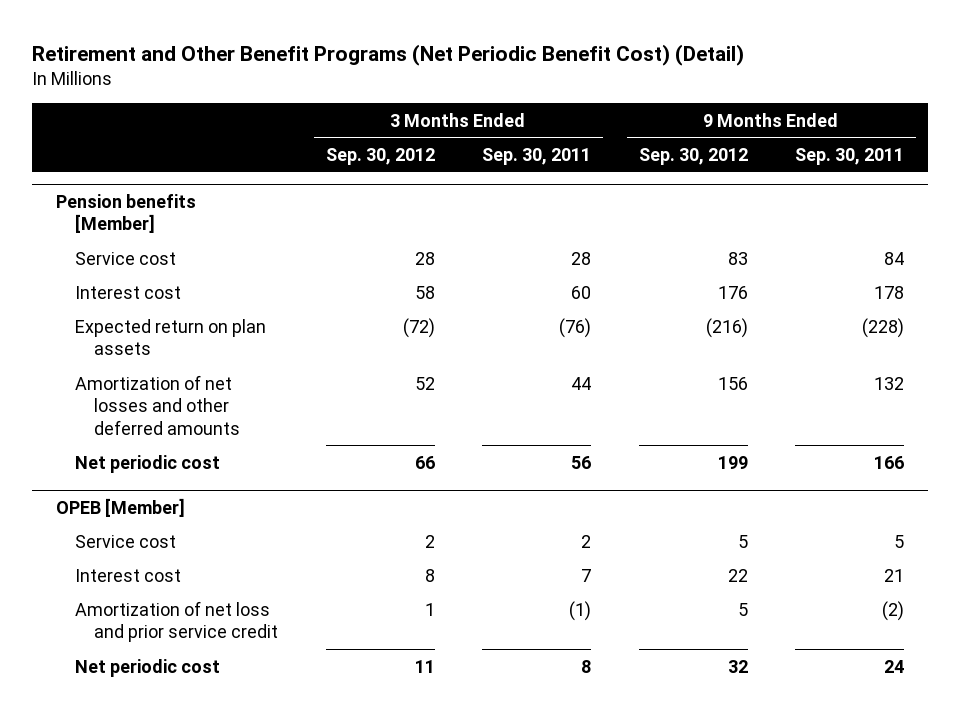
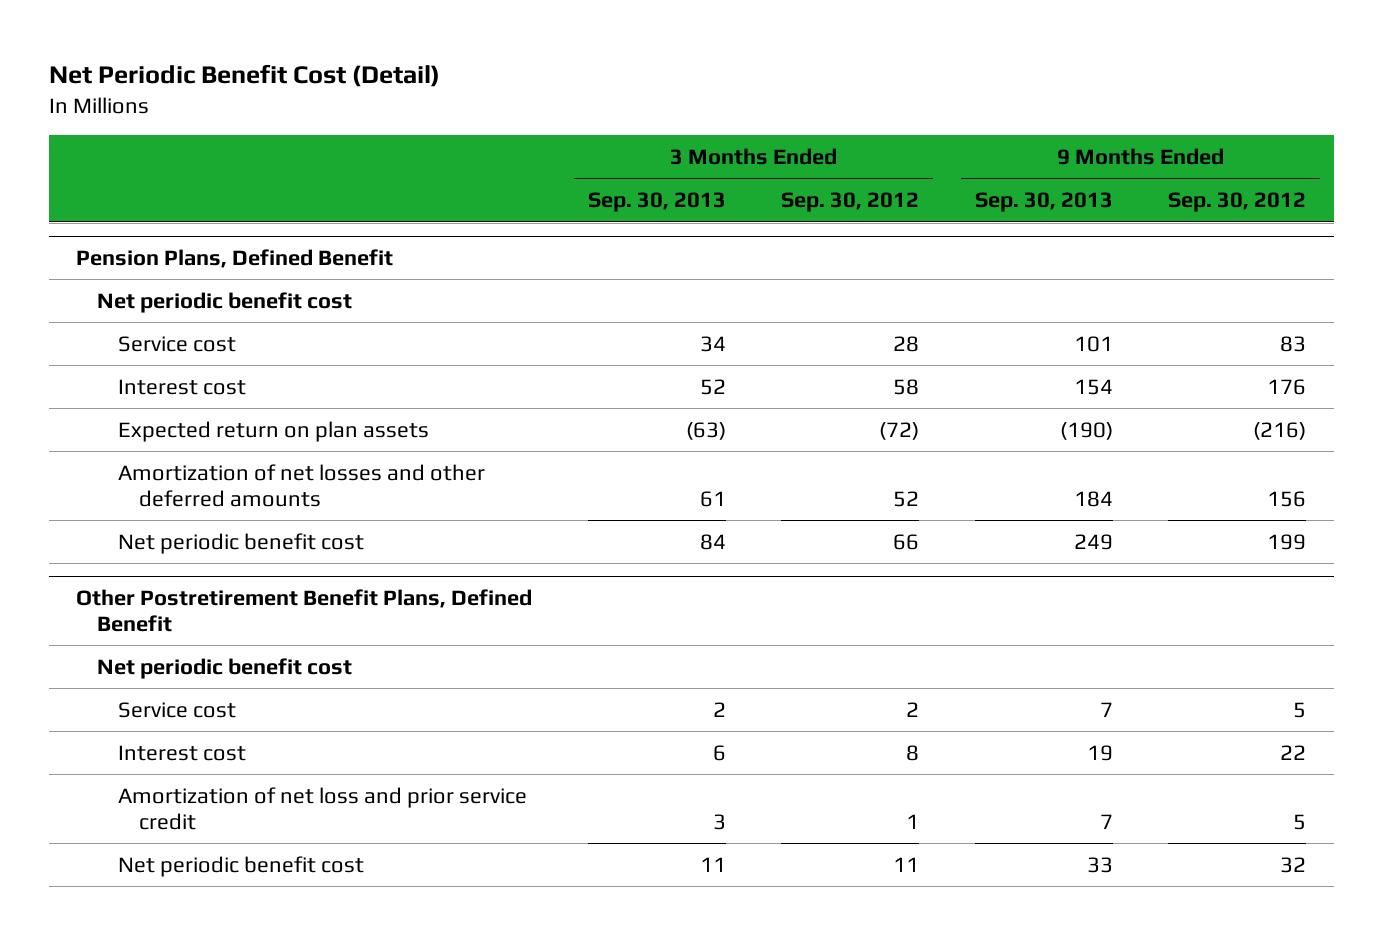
- Retirement and Other Benefit Programs (Net Periodic Benefit Cost) (Detail)
+ Net Periodic Benefit Cost (Detail)
- | 3 Months Ended Sep. 30, 2012 | 3 Months Ended Sep. 30, 2011 | 9 Months Ended Sep. 30, 2012 | 9 Months Ended Sep. 30, 2011
+ | 3 Months Ended Sep. 30, 2013 | 3 Months Ended Sep. 30, 2012 | 9 Months Ended Sep. 30, 2013 | 9 Months Ended Sep. 30, 2012
- Pension benefits [Member]
+ Pension Plans, Defined Benefit
+ Net periodic benefit cost
- Net periodic cost | 66 | 56 | 199 | 166
- OPEB [Member]
+ Net periodic benefit cost | 84 | 66 | 249 | 199
+ Other Postretirement Benefit Plans, Defined Benefit
+ Net periodic benefit cost
- Net periodic cost | 11 | 8 | 32 | 24
+ Net periodic benefit cost | 11 | 11 | 33 | 32

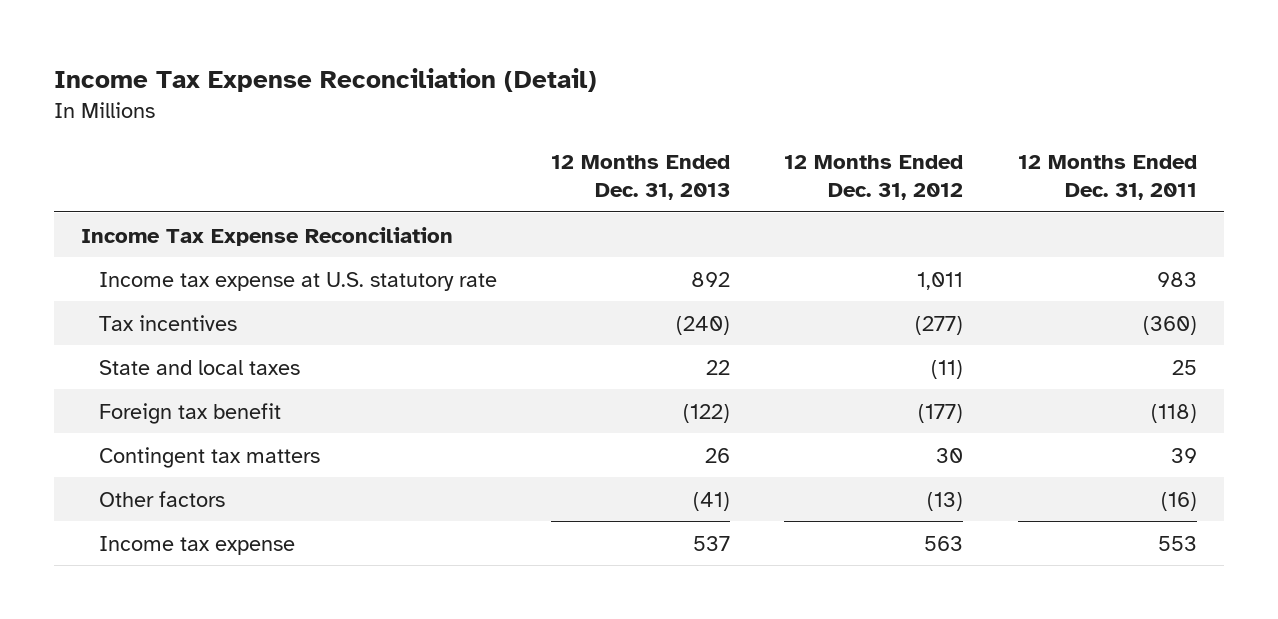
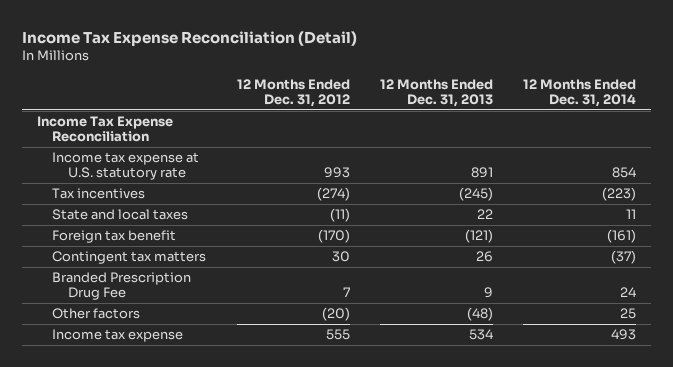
- | 12 Months Ended Dec. 31, 2013 | 12 Months Ended Dec. 31, 2012 | 12 Months Ended Dec. 31, 2011
+ | 12 Months Ended Dec. 31, 2012 | 12 Months Ended Dec. 31, 2013 | 12 Months Ended Dec. 31, 2014
- Income tax expense at U.S. statutory rate | 892 | 1,011 | 983
- Tax incentives | (240) | (277) | (360)
+ Income tax expense at U.S. statutory rate | 993 | 891 | 854
+ Tax incentives | (274) | (245) | (223)
- Foreign tax benefit | (122) | (177) | (118)
+ Foreign tax benefit | (170) | (121) | (161)
- Other factors | (41) | (13) | (16)
- Income tax expense | 537 | 563 | 553
+ Branded Prescription Drug Fee | 7 | 9 | 24
+ Other factors | (20) | (48) | 25
+ Income tax expense | 555 | 534 | 493

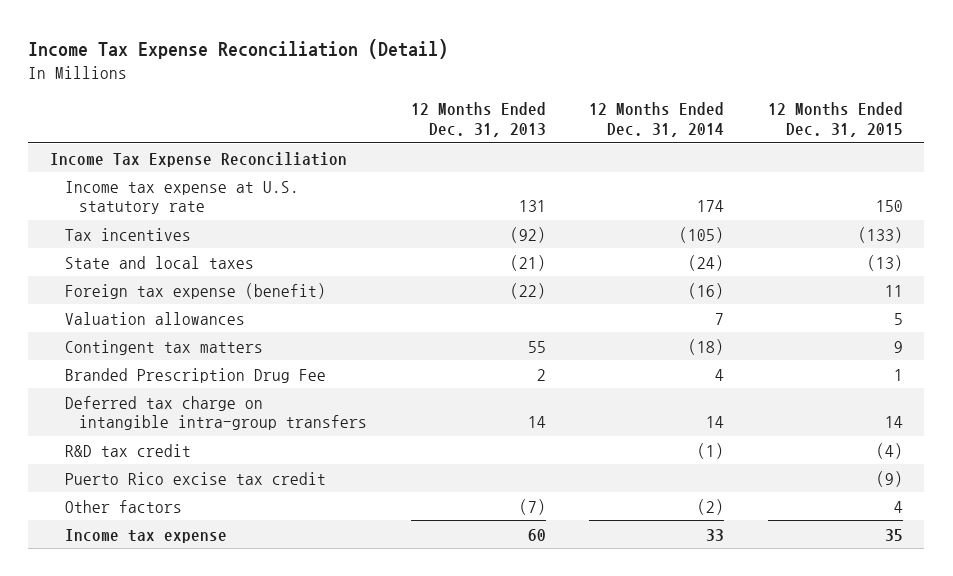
- | 12 Months Ended Dec. 31, 2012 | 12 Months Ended Dec. 31, 2013 | 12 Months Ended Dec. 31, 2014
+ | 12 Months Ended Dec. 31, 2013 | 12 Months Ended Dec. 31, 2014 | 12 Months Ended Dec. 31, 2015
- Income tax expense at U.S. statutory rate | 993 | 891 | 854
- Tax incentives | (274) | (245) | (223)
- State and local taxes | (11) | 22 | 11
- Foreign tax benefit | (170) | (121) | (161)
- Contingent tax matters | 30 | 26 | (37)
- Branded Prescription Drug Fee | 7 | 9 | 24
- Other factors | (20) | (48) | 25
- Income tax expense | 555 | 534 | 493
+ Income tax expense at U.S. statutory rate | 131 | 174 | 150
+ Tax incentives | (92) | (105) | (133)
+ State and local taxes | (21) | (24) | (13)
+ Foreign tax expense (benefit) | (22) | (16) | 11
+ Valuation allowances | | 7 | 5
+ Contingent tax matters | 55 | (18) | 9
+ Branded Prescription Drug Fee | 2 | 4 | 1
+ Deferred tax charge on intangible intra-group transfers | 14 | 14 | 14
+ R&D tax credit | | (1) | (4)
+ Puerto Rico excise tax credit | | | (9)
+ Other factors | (7) | (2) | 4
+ Income tax expense | 60 | 33 | 35

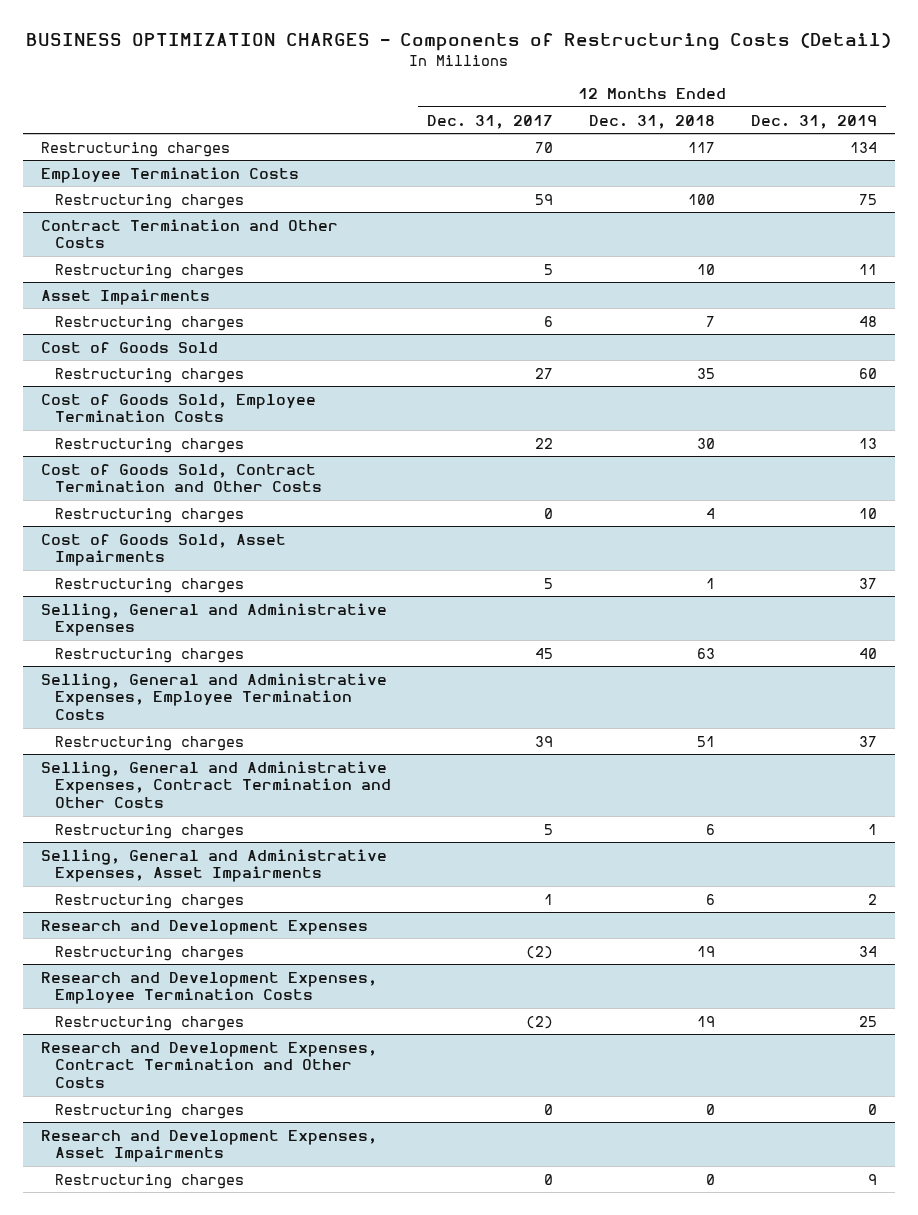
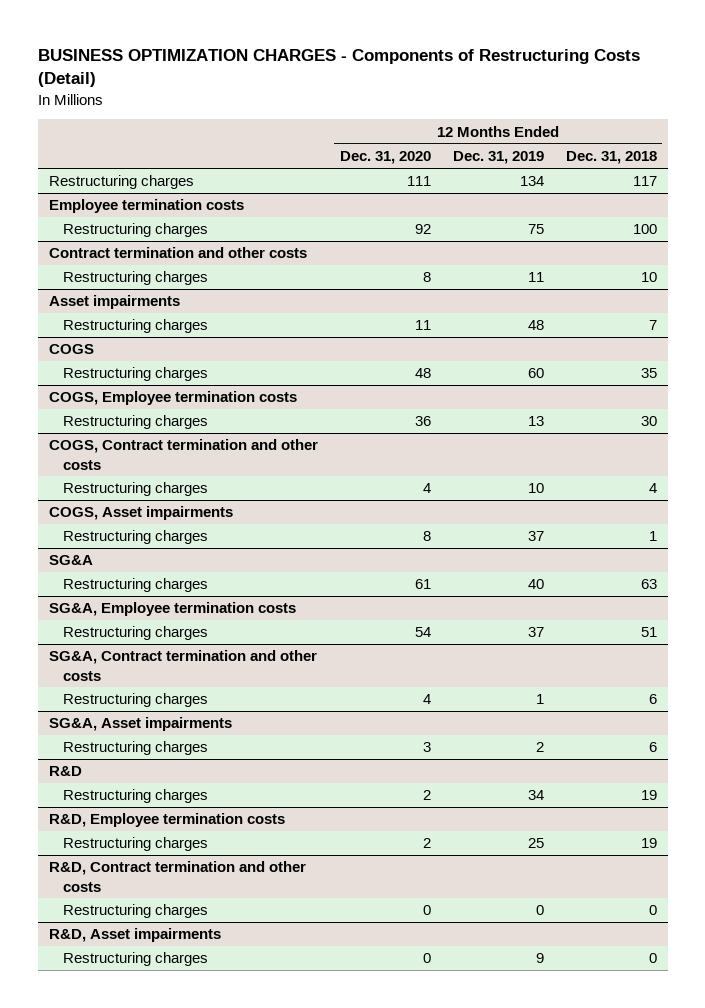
- | 12 Months Ended Dec. 31, 2017 | 12 Months Ended Dec. 31, 2018 | 12 Months Ended Dec. 31, 2019
+ | 12 Months Ended Dec. 31, 2020 | 12 Months Ended Dec. 31, 2019 | 12 Months Ended Dec. 31, 2018
- Employee Termination Costs
+ Employee termination costs
- Contract Termination and Other Costs
+ Contract termination and other costs
- Asset Impairments
+ Asset impairments
- Cost of Goods Sold
+ COGS
- Cost of Goods Sold, Employee Termination Costs
+ COGS, Employee termination costs
- Cost of Goods Sold, Contract Termination and Other Costs
+ COGS, Contract termination and other costs
- Cost of Goods Sold, Asset Impairments
+ COGS, Asset impairments
- Selling, General and Administrative Expenses
+ SG&A
- Selling, General and Administrative Expenses, Employee Termination Costs
+ SG&A, Employee termination costs
- Selling, General and Administrative Expenses, Contract Termination and Other Costs
+ SG&A, Contract termination and other costs
- Selling, General and Administrative Expenses, Asset Impairments
+ SG&A, Asset impairments
- Research and Development Expenses
+ R&D
- Research and Development Expenses, Employee Termination Costs
+ R&D, Employee termination costs
- Research and Development Expenses, Contract Termination and Other Costs
+ R&D, Contract termination and other costs
- Research and Development Expenses, Asset Impairments
+ R&D, Asset impairments

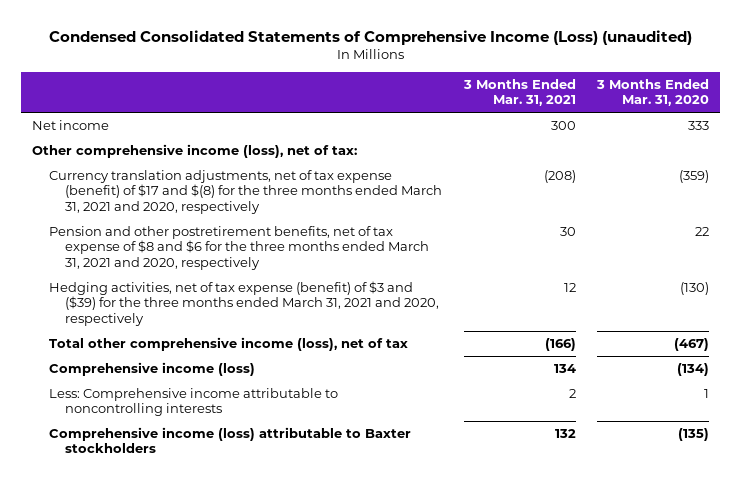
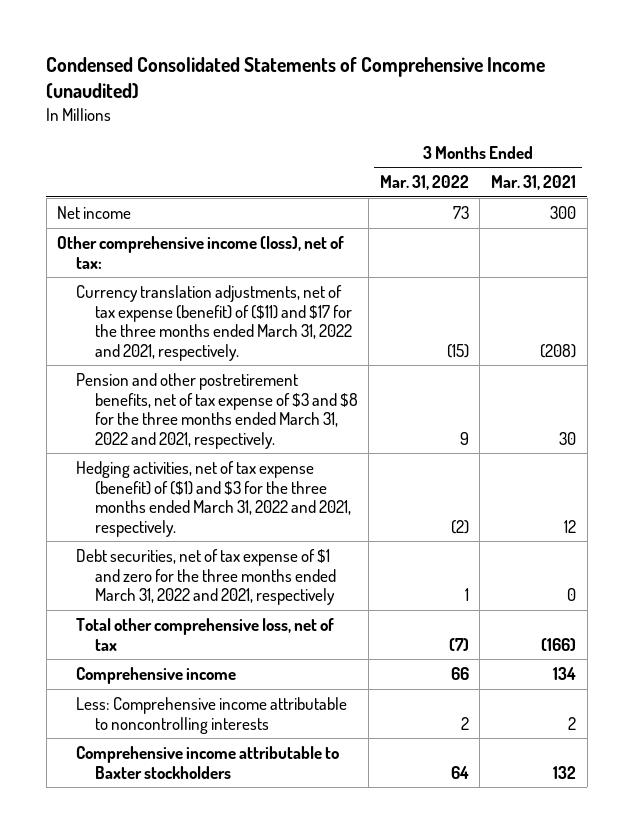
- Condensed Consolidated Statements of Comprehensive Income (Loss) (unaudited)
+ Condensed Consolidated Statements of Comprehensive Income (unaudited)
- | 3 Months Ended Mar. 31, 2021 | 3 Months Ended Mar. 31, 2020
+ | 3 Months Ended Mar. 31, 2022 | 3 Months Ended Mar. 31, 2021
- Currency translation adjustments, net of tax expense (benefit) of $17 and $(8) for the three months ended March 31, 2021 and 2020, respectively | (208) | (359)
- Pension and other postretirement benefits, net of tax expense of $8 and $6 for the three months ended March 31, 2021 and 2020, respectively | 30 | 22
- Hedging activities, net of tax expense (benefit) of $3 and ($39) for the three months ended March 31, 2021 and 2020, respectively | 12 | (130)
- Total other comprehensive income (loss), net of tax | (166) | (467)
- Comprehensive income (loss) | 134 | (134)
+ Currency translation adjustments, net of tax expense (benefit) of ($11) and $17 for the three months ended March 31, 2022 and 2021, respectively. | (15) | (208)
+ Pension and other postretirement benefits, net of tax expense of $3 and $8 for the three months ended March 31, 2022 and 2021, respectively. | 9 | 30
+ Hedging activities, net of tax expense (benefit) of ($1) and $3 for the three months ended March 31, 2022 and 2021, respectively. | (2) | 12
+ Debt securities, net of tax expense of $1 and zero for the three months ended March 31, 2022 and 2021, respectively | 1 | 0
+ Total other comprehensive loss, net of tax | (7) | (166)
+ Comprehensive income | 66 | 134
- Comprehensive income (loss) attributable to Baxter stockholders | 132 | (135)
+ Comprehensive income attributable to Baxter stockholders | 64 | 132

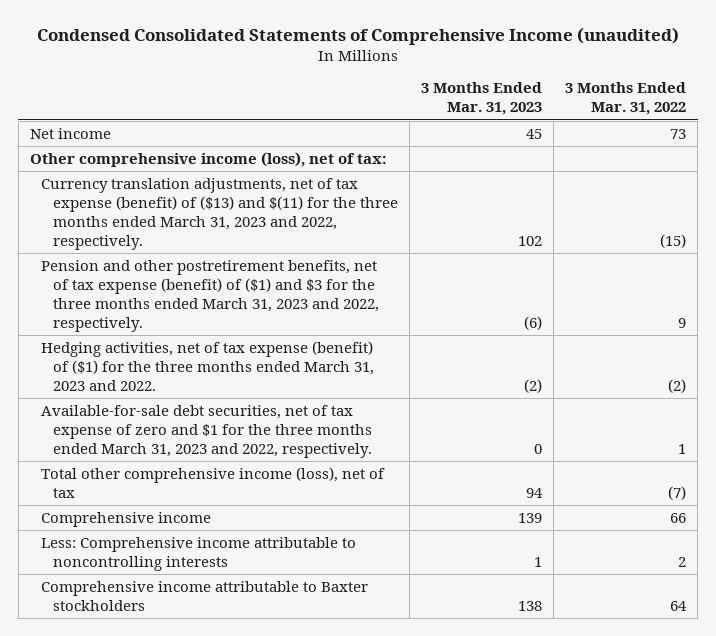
- | 3 Months Ended Mar. 31, 2022 | 3 Months Ended Mar. 31, 2021
+ | 3 Months Ended Mar. 31, 2023 | 3 Months Ended Mar. 31, 2022
- Currency translation adjustments, net of tax expense (benefit) of ($11) and $17 for the three months ended March 31, 2022 and 2021, respectively. | (15) | (208)
- Pension and other postretirement benefits, net of tax expense of $3 and $8 for the three months ended March 31, 2022 and 2021, respectively. | 9 | 30
- Hedging activities, net of tax expense (benefit) of ($1) and $3 for the three months ended March 31, 2022 and 2021, respectively. | (2) | 12
- Debt securities, net of tax expense of $1 and zero for the three months ended March 31, 2022 and 2021, respectively | 1 | 0
- Total other comprehensive loss, net of tax | (7) | (166)
+ Currency translation adjustments, net of tax expense (benefit) of ($13) and $(11) for the three months ended March 31, 2023 and 2022, respectively. | 102 | (15)
+ Pension and other postretirement benefits, net of tax expense (benefit) of ($1) and $3 for the three months ended March 31, 2023 and 2022, respectively. | (6) | 9
+ Hedging activities, net of tax expense (benefit) of ($1) for the three months ended March 31, 2023 and 2022. | (2) | (2)
+ Available-for-sale debt securities, net of tax expense of zero and $1 for the three months ended March 31, 2023 and 2022, respectively. | 0 | 1
+ Total other comprehensive income (loss), net of tax | 94 | (7)

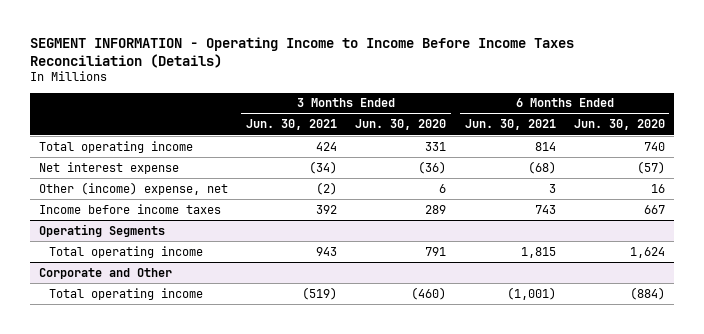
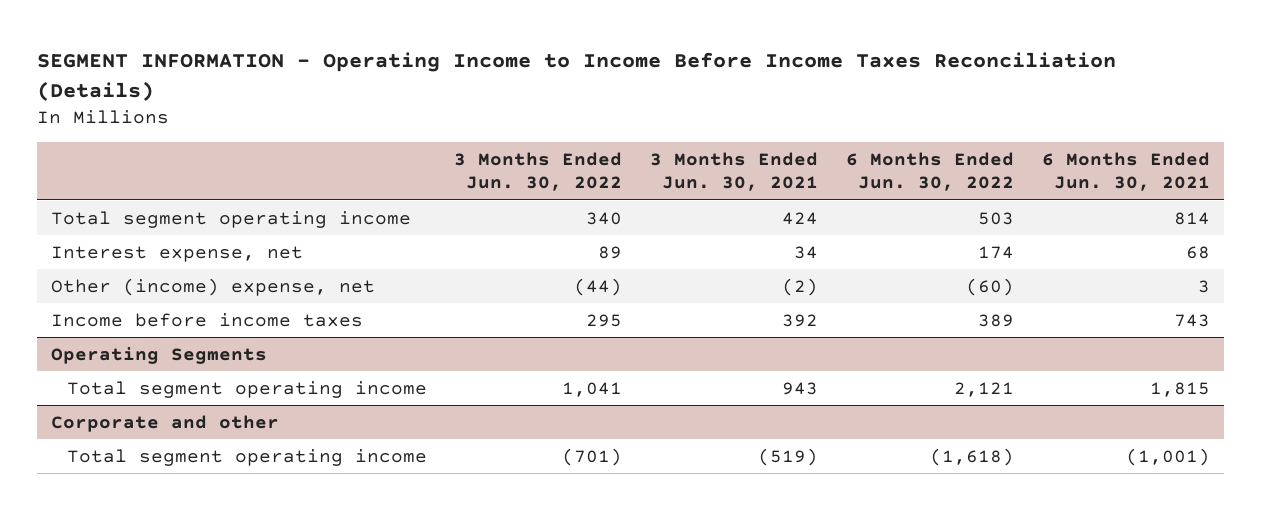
- | 3 Months Ended Jun. 30, 2021 | 3 Months Ended Jun. 30, 2020 | 6 Months Ended Jun. 30, 2021 | 6 Months Ended Jun. 30, 2020
+ | 3 Months Ended Jun. 30, 2022 | 3 Months Ended Jun. 30, 2021 | 6 Months Ended Jun. 30, 2022 | 6 Months Ended Jun. 30, 2021
- Total operating income | 424 | 331 | 814 | 740
- Net interest expense | (34) | (36) | (68) | (57)
+ Total segment operating income | 340 | 424 | 503 | 814
+ Interest expense, net | 89 | 34 | 174 | 68
@ Operating Segments
- Total operating income | 943 | 791 | 1,815 | 1,624
- Corporate and Other
- Total operating income | (519) | (460) | (1,001) | (884)
@ Operating Segments
+ Total segment operating income | 1,041 | 943 | 2,121 | 1,815
+ Corporate and other
+ Total segment operating income | (701) | (519) | (1,618) | (1,001)

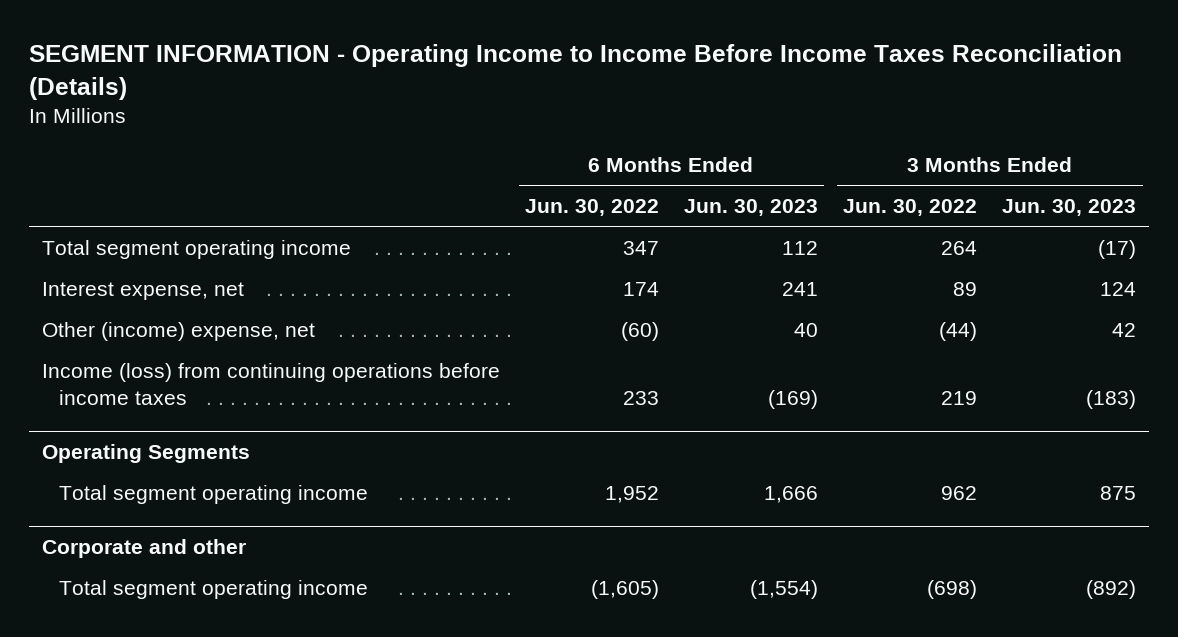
- | 3 Months Ended Jun. 30, 2022 | 3 Months Ended Jun. 30, 2021 | 6 Months Ended Jun. 30, 2022 | 6 Months Ended Jun. 30, 2021
+ | 6 Months Ended Jun. 30, 2022 | 6 Months Ended Jun. 30, 2023 | 3 Months Ended Jun. 30, 2022 | 3 Months Ended Jun. 30, 2023
- Total segment operating income | 340 | 424 | 503 | 814
+ Total segment operating income | 347 | 112 | 264 | (17)
- Income before income taxes | 295 | 392 | 389 | 743
+ Income (loss) from continuing operations before income taxes | 233 | (169) | 219 | (183)
@ Operating Segments
- Total segment operating income | 1,041 | 943 | 2,121 | 1,815
+ Total segment operating income | 1,952 | 1,666 | 962 | 875
@ Corporate and other
- Total segment operating income | (701) | (519) | (1,618) | (1,001)
+ Total segment operating income | (1,605) | (1,554) | (698) | (892)

